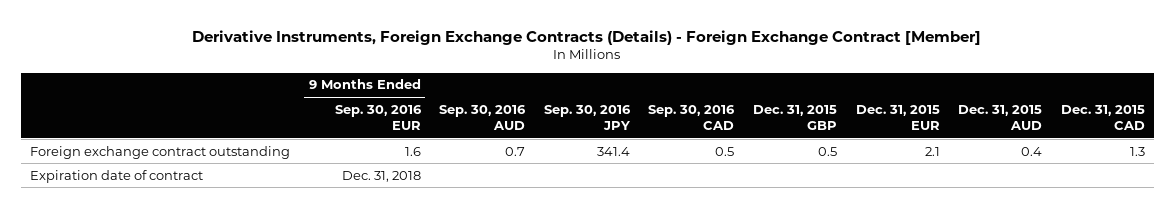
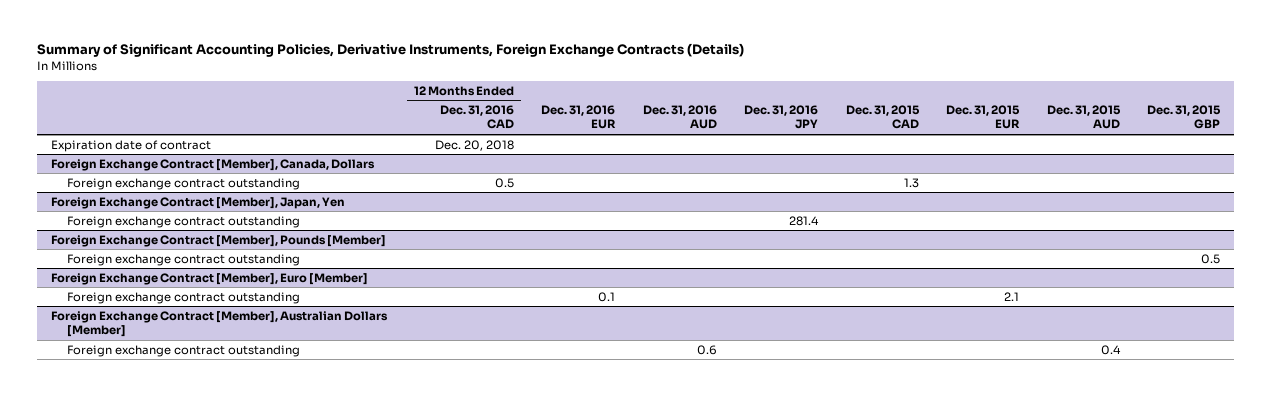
- Derivative Instruments, Foreign Exchange Contracts (Details) - Foreign Exchange Contract [Member]
+ Summary of Significant Accounting Policies, Derivative Instruments, Foreign Exchange Contracts (Details)
- | 9 Months Ended Sep. 30, 2016 EUR | Sep. 30, 2016 AUD | Sep. 30, 2016 JPY | Sep. 30, 2016 CAD | Dec. 31, 2015 GBP | Dec. 31, 2015 EUR | Dec. 31, 2015 AUD | Dec. 31, 2015 CAD
+ | 12 Months Ended Dec. 31, 2016 CAD | Dec. 31, 2016 EUR | Dec. 31, 2016 AUD | Dec. 31, 2016 JPY | Dec. 31, 2015 CAD | Dec. 31, 2015 EUR | Dec. 31, 2015 AUD | Dec. 31, 2015 GBP
- Foreign exchange contract outstanding | 1.6 | 0.7 | 341.4 | 0.5 | 0.5 | 2.1 | 0.4 | 1.3
+ Foreign Exchange Contract [Member], Canada, Dollars
+ Foreign exchange contract outstanding | 0.5 | | | | 1.3 | | |
+ Foreign Exchange Contract [Member], Japan, Yen
+ Foreign exchange contract outstanding | | | | 281.4 | | | |
+ Foreign Exchange Contract [Member], Pounds [Member]
+ Foreign exchange contract outstanding | | | | | | | | 0.5
+ Foreign Exchange Contract [Member], Euro [Member]
+ Foreign exchange contract outstanding | | 0.1 | | | | 2.1 | |
+ Foreign Exchange Contract [Member], Australian Dollars [Member]
+ Foreign exchange contract outstanding | | | 0.6 | | | | 0.4 |

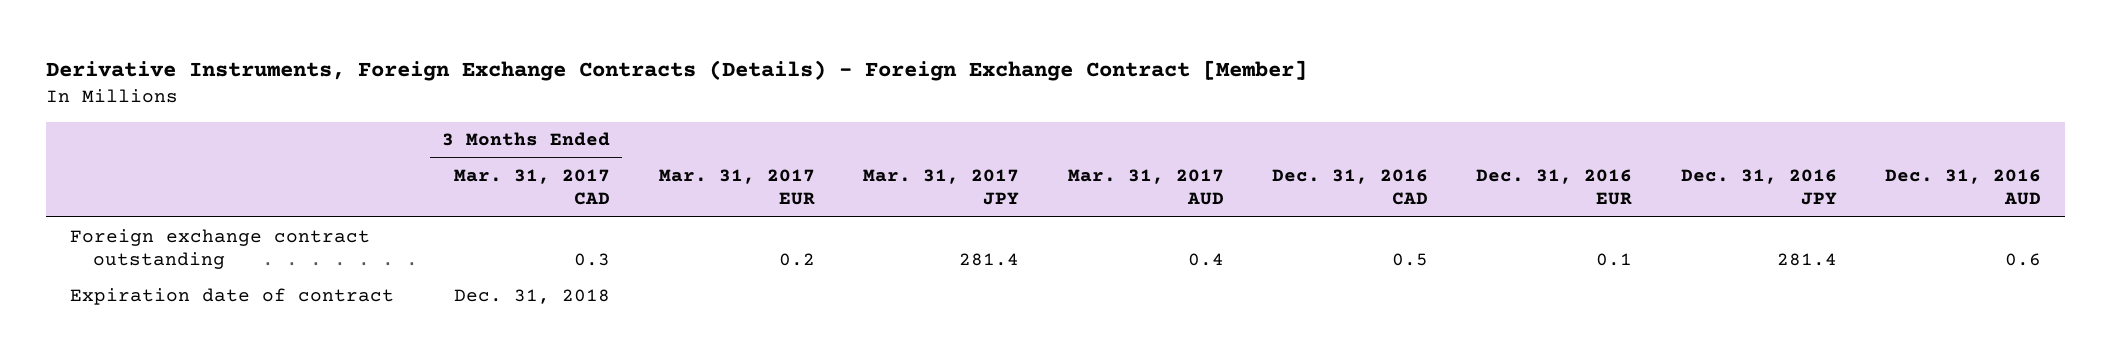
- Summary of Significant Accounting Policies, Derivative Instruments, Foreign Exchange Contracts (Details)
+ Derivative Instruments, Foreign Exchange Contracts (Details) - Foreign Exchange Contract [Member]
- | 12 Months Ended Dec. 31, 2016 CAD | Dec. 31, 2016 EUR | Dec. 31, 2016 AUD | Dec. 31, 2016 JPY | Dec. 31, 2015 CAD | Dec. 31, 2015 EUR | Dec. 31, 2015 AUD | Dec. 31, 2015 GBP
+ | 3 Months Ended Mar. 31, 2017 CAD | Mar. 31, 2017 EUR | Mar. 31, 2017 JPY | Mar. 31, 2017 AUD | Dec. 31, 2016 CAD | Dec. 31, 2016 EUR | Dec. 31, 2016 JPY | Dec. 31, 2016 AUD
+ Foreign exchange contract outstanding | 0.3 | 0.2 | 281.4 | 0.4 | 0.5 | 0.1 | 281.4 | 0.6
- Foreign Exchange Contract [Member], Canada, Dollars
- Foreign exchange contract outstanding | 0.5 | | | | 1.3 | | |
- Foreign Exchange Contract [Member], Japan, Yen
- Foreign exchange contract outstanding | | | | 281.4 | | | |
- Foreign Exchange Contract [Member], Pounds [Member]
- Foreign exchange contract outstanding | | | | | | | | 0.5
- Foreign Exchange Contract [Member], Euro [Member]
- Foreign exchange contract outstanding | | 0.1 | | | | 2.1 | |
- Foreign Exchange Contract [Member], Australian Dollars [Member]
- Foreign exchange contract outstanding | | | 0.6 | | | | 0.4 |

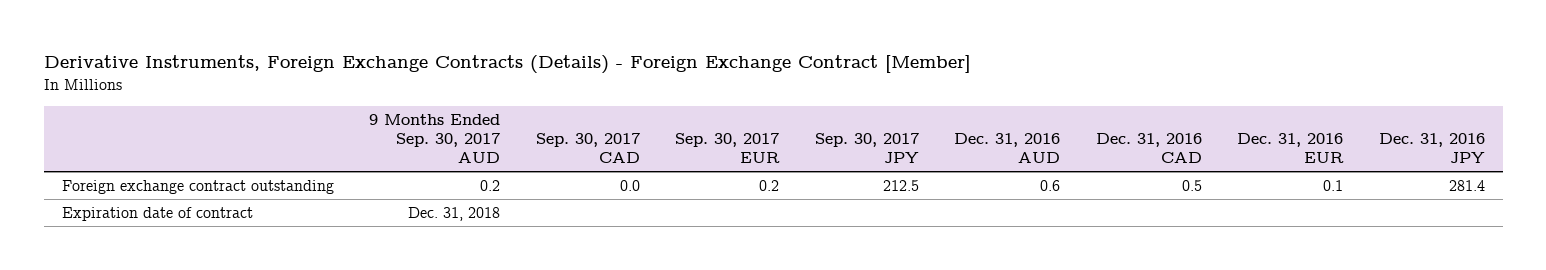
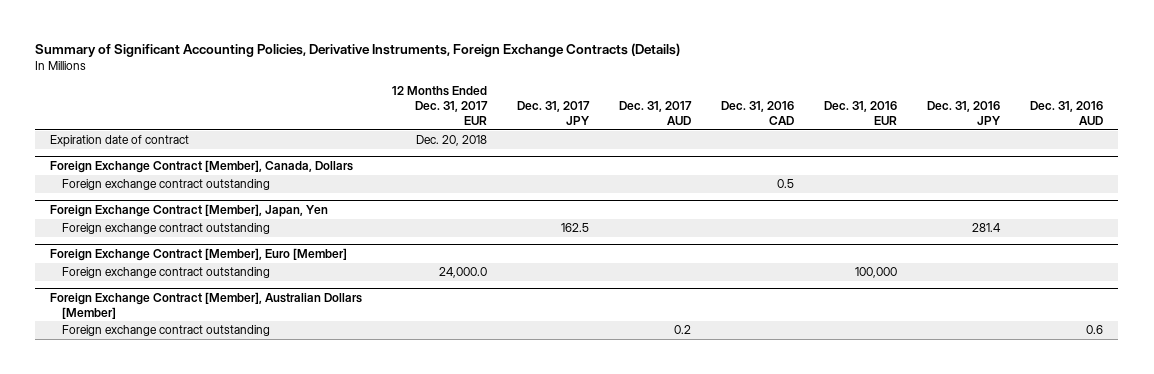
- Derivative Instruments, Foreign Exchange Contracts (Details) - Foreign Exchange Contract [Member]
+ Summary of Significant Accounting Policies, Derivative Instruments, Foreign Exchange Contracts (Details)
- | 9 Months Ended Sep. 30, 2017 AUD | Sep. 30, 2017 CAD | Sep. 30, 2017 EUR | Sep. 30, 2017 JPY | Dec. 31, 2016 AUD | Dec. 31, 2016 CAD | Dec. 31, 2016 EUR | Dec. 31, 2016 JPY
+ | 12 Months Ended Dec. 31, 2017 EUR | Dec. 31, 2017 JPY | Dec. 31, 2017 AUD | Dec. 31, 2016 CAD | Dec. 31, 2016 EUR | Dec. 31, 2016 JPY | Dec. 31, 2016 AUD
- Foreign exchange contract outstanding | 0.2 | 0.0 | 0.2 | 212.5 | 0.6 | 0.5 | 0.1 | 281.4
+ Foreign Exchange Contract [Member], Canada, Dollars
+ Foreign exchange contract outstanding | | | | 0.5 | | |
+ Foreign Exchange Contract [Member], Japan, Yen
+ Foreign exchange contract outstanding | | 162.5 | | | | 281.4 |
+ Foreign Exchange Contract [Member], Euro [Member]
+ Foreign exchange contract outstanding | 24,000.0 | | | | 100,000 | |
+ Foreign Exchange Contract [Member], Australian Dollars [Member]
+ Foreign exchange contract outstanding | | | 0.2 | | | | 0.6

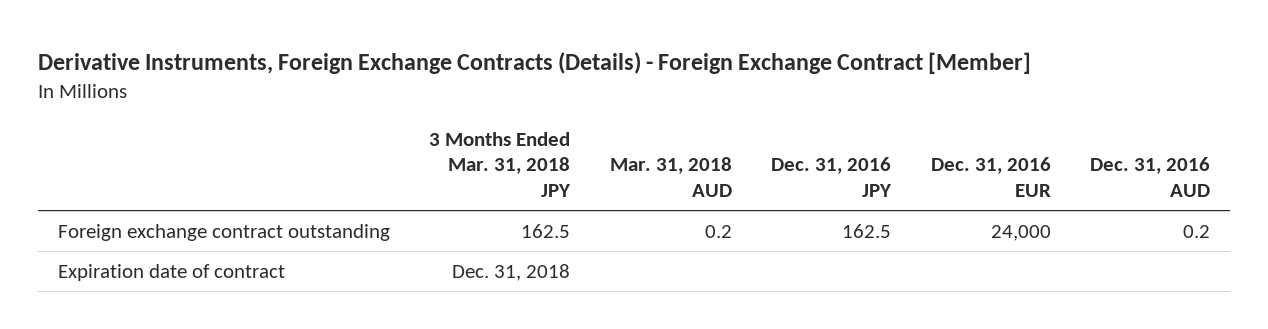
- Summary of Significant Accounting Policies, Derivative Instruments, Foreign Exchange Contracts (Details)
+ Derivative Instruments, Foreign Exchange Contracts (Details) - Foreign Exchange Contract [Member]
- | 12 Months Ended Dec. 31, 2017 EUR | Dec. 31, 2017 JPY | Dec. 31, 2017 AUD | Dec. 31, 2016 CAD | Dec. 31, 2016 EUR | Dec. 31, 2016 JPY | Dec. 31, 2016 AUD
+ | 3 Months Ended Mar. 31, 2018 JPY | Mar. 31, 2018 AUD | Dec. 31, 2016 JPY | Dec. 31, 2016 EUR | Dec. 31, 2016 AUD
+ Foreign exchange contract outstanding | 162.5 | 0.2 | 162.5 | 24,000 | 0.2
- Foreign Exchange Contract [Member], Canada, Dollars
- Foreign exchange contract outstanding | | | | 0.5 | | |
- Foreign Exchange Contract [Member], Japan, Yen
- Foreign exchange contract outstanding | | 162.5 | | | | 281.4 |
- Foreign Exchange Contract [Member], Euro [Member]
- Foreign exchange contract outstanding | 24,000.0 | | | | 100,000 | |
- Foreign Exchange Contract [Member], Australian Dollars [Member]
- Foreign exchange contract outstanding | | | 0.2 | | | | 0.6

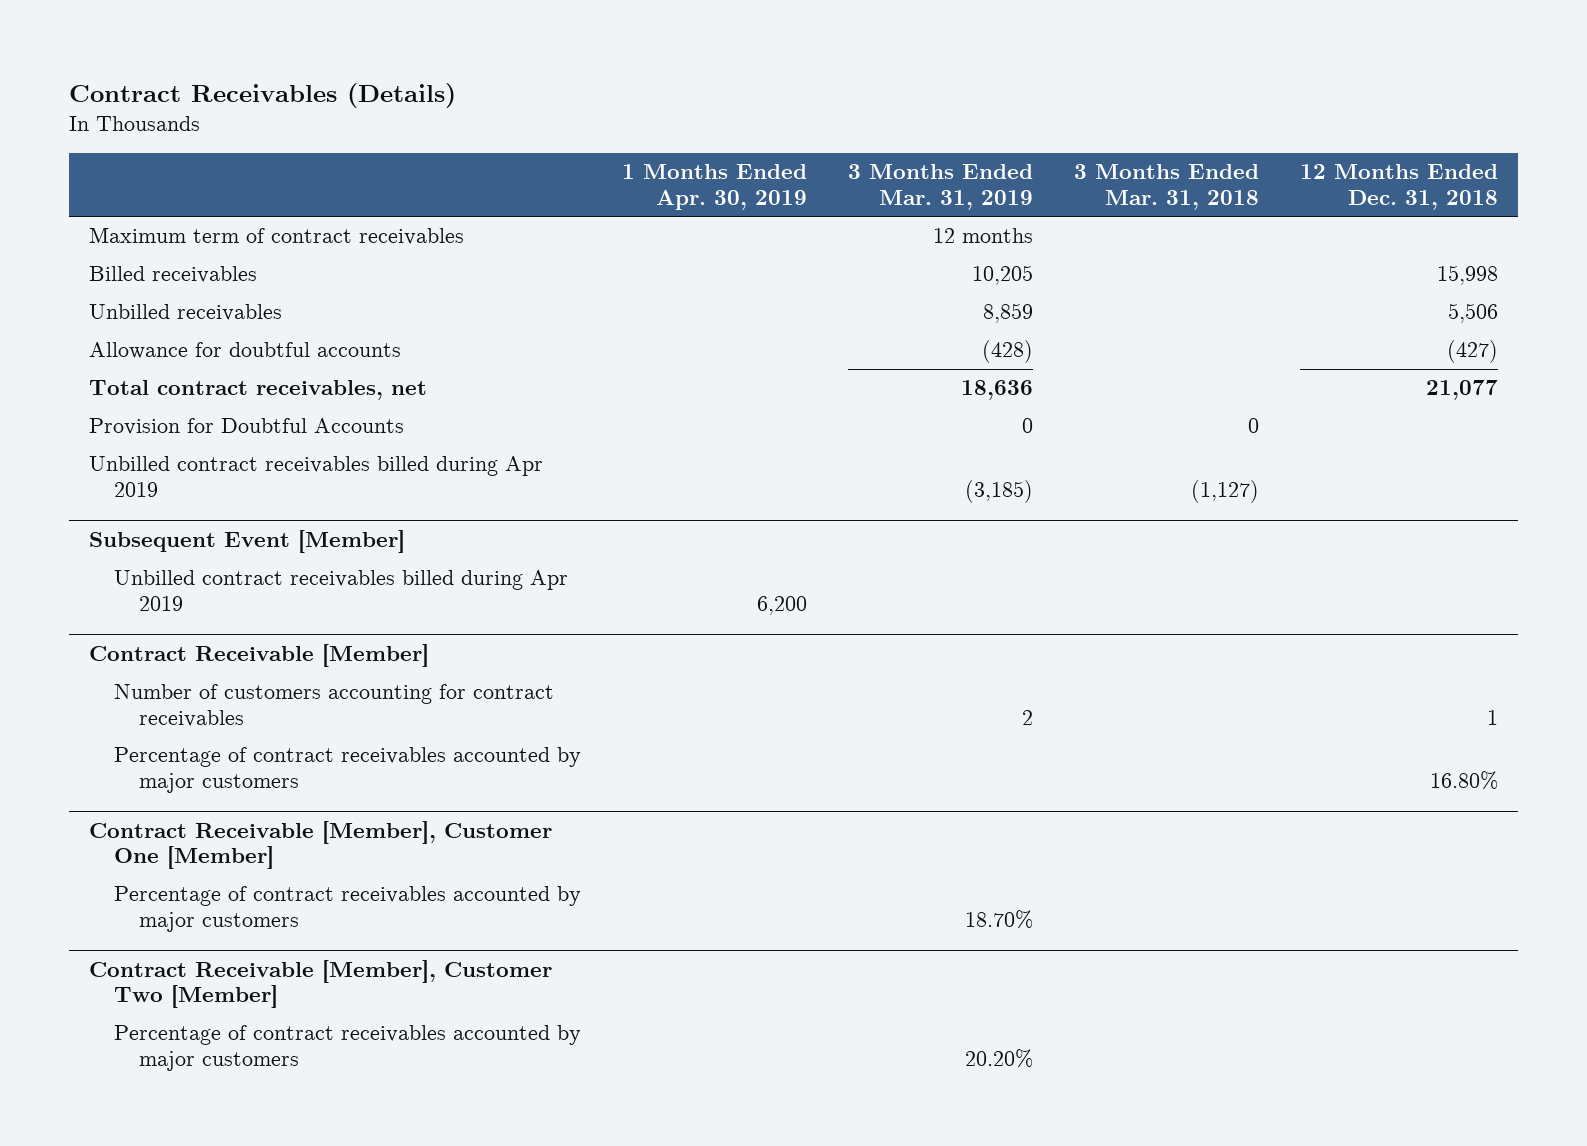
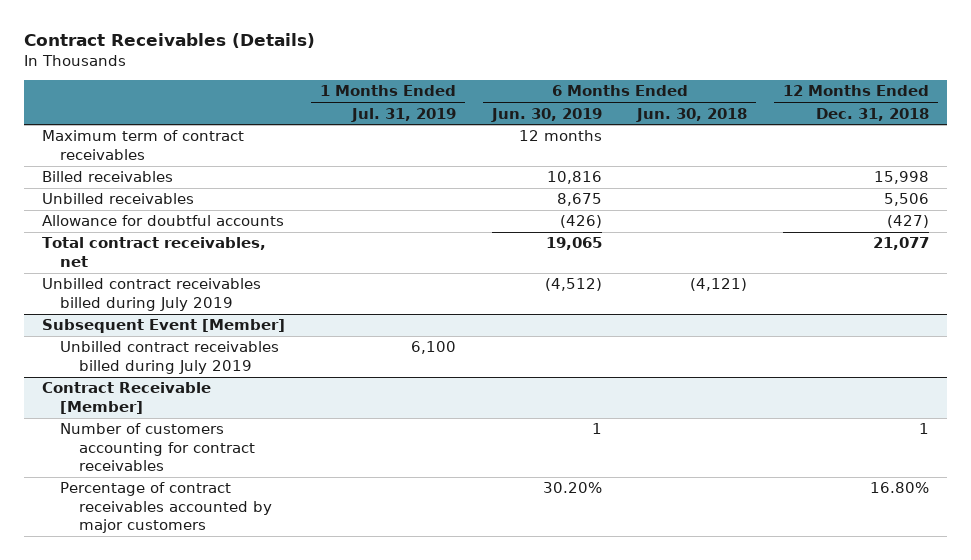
- | 1 Months Ended Apr. 30, 2019 | 3 Months Ended Mar. 31, 2019 | 3 Months Ended Mar. 31, 2018 | 12 Months Ended Dec. 31, 2018
+ | 1 Months Ended Jul. 31, 2019 | 6 Months Ended Jun. 30, 2019 | 6 Months Ended Jun. 30, 2018 | 12 Months Ended Dec. 31, 2018
- Provision for Doubtful Accounts | | 0 | 0 |
- Unbilled contract receivables billed during Apr 2019 | | (3,185) | (1,127) |
+ Unbilled contract receivables billed during July 2019 | | (4,512) | (4,121) |
@ Subsequent Event [Member]
- Unbilled contract receivables billed during Apr 2019 | 6,200 | | |
+ Unbilled contract receivables billed during July 2019 | 6,100 | | |
- Contract Receivable [Member], Customer One [Member]
- Percentage of contract receivables accounted by major customers | | 18.70% | |
- Contract Receivable [Member], Customer Two [Member]
- Percentage of contract receivables accounted by major customers | | 20.20% | |

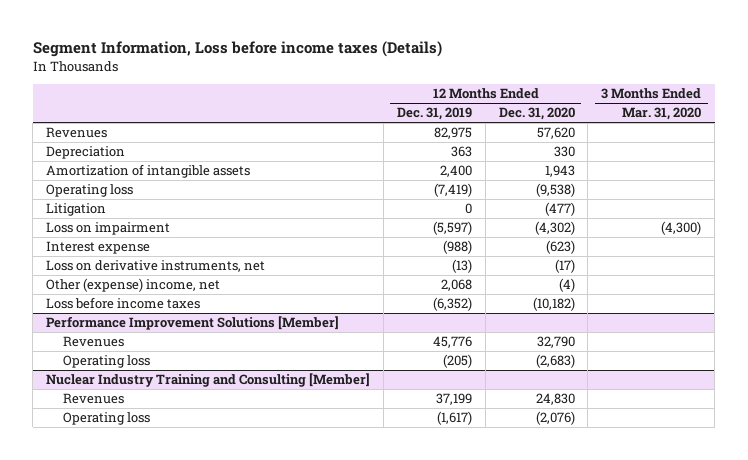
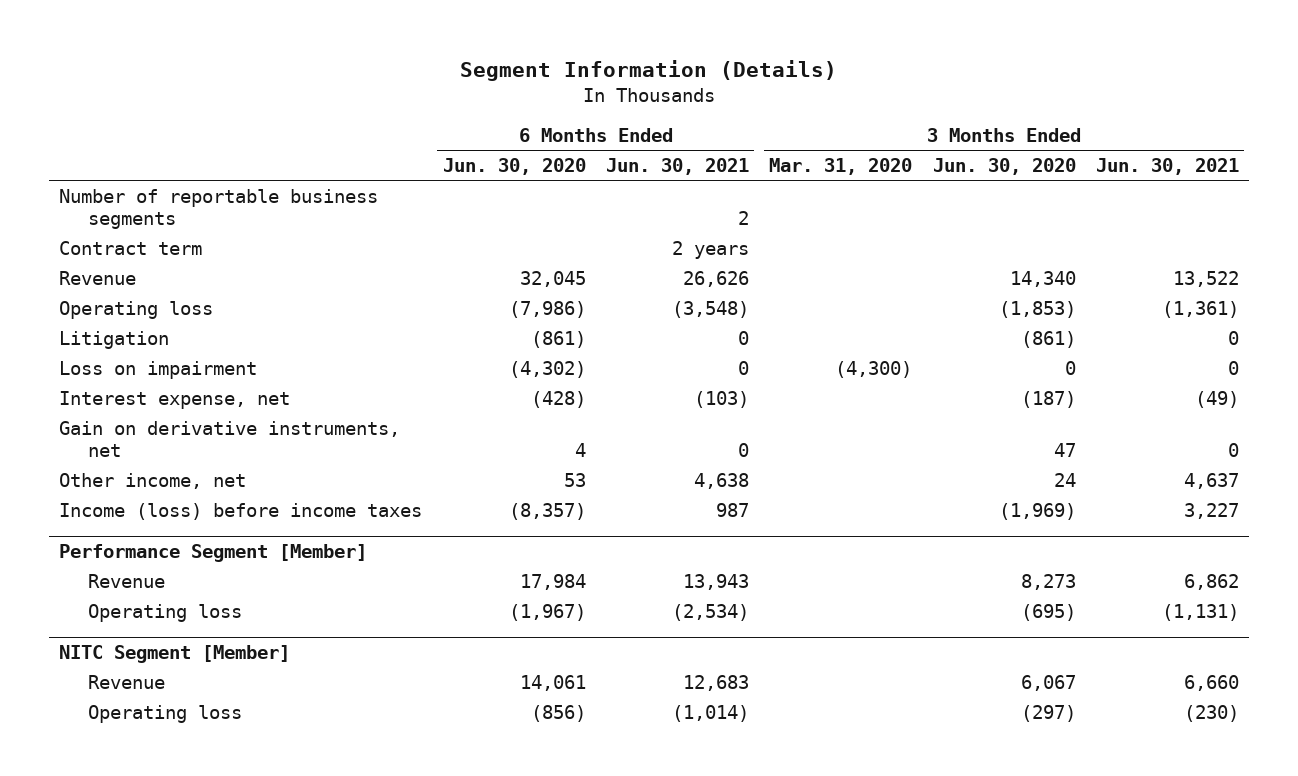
- Segment Information, Loss before income taxes (Details)
+ Segment Information (Details)
- | 12 Months Ended Dec. 31, 2019 | 12 Months Ended Dec. 31, 2020 | 3 Months Ended Mar. 31, 2020
+ | 6 Months Ended Jun. 30, 2020 | 6 Months Ended Jun. 30, 2021 | 3 Months Ended Mar. 31, 2020 | 3 Months Ended Jun. 30, 2020 | 3 Months Ended Jun. 30, 2021
- Revenues | 82,975 | 57,620 |
- Depreciation | 363 | 330 |
- Amortization of intangible assets | 2,400 | 1,943 |
+ Number of reportable business segments | | 2 | | |
+ Contract term | | 2 years | | |
+ Revenue | 32,045 | 26,626 | | 14,340 | 13,522
- Interest expense | (988) | (623) |
- Loss on derivative instruments, net | (13) | (17) |
- Other (expense) income, net | 2,068 | (4) |
- Loss before income taxes | (6,352) | (10,182) |
- Performance Improvement Solutions [Member]
- Revenues | 45,776 | 32,790 |
+ Interest expense, net | (428) | (103) | | (187) | (49)
+ Gain on derivative instruments, net | 4 | 0 | | 47 | 0
+ Other income, net | 53 | 4,638 | | 24 | 4,637
+ Income (loss) before income taxes | (8,357) | 987 | | (1,969) | 3,227
+ Performance Segment [Member]
+ Revenue | 17,984 | 13,943 | | 8,273 | 6,862
- Nuclear Industry Training and Consulting [Member]
- Revenues | 37,199 | 24,830 |
+ NITC Segment [Member]
+ Revenue | 14,061 | 12,683 | | 6,067 | 6,660

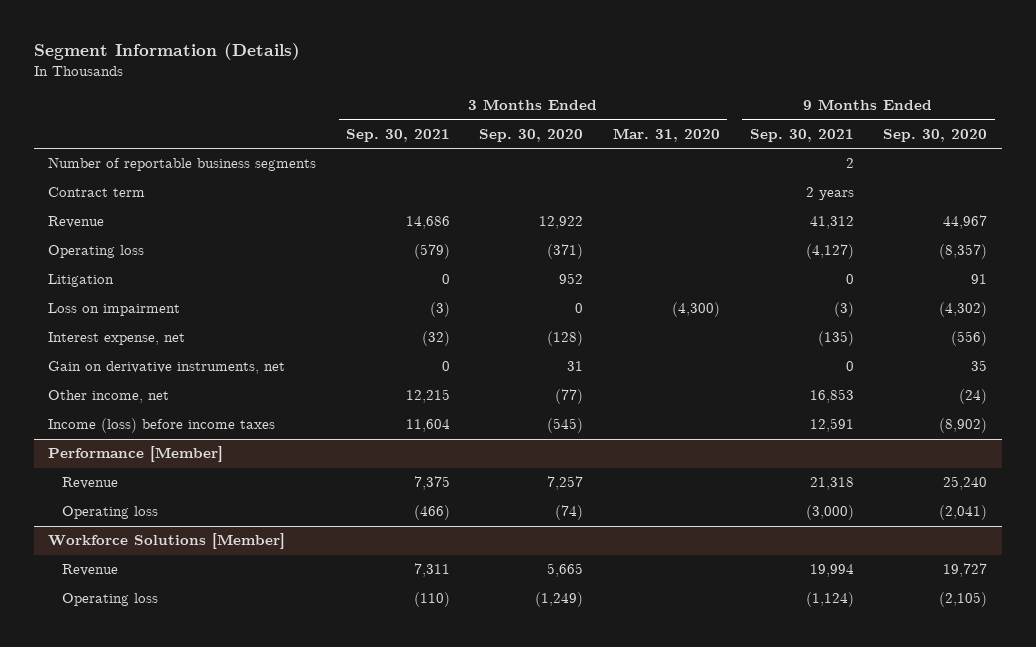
- | 6 Months Ended Jun. 30, 2020 | 6 Months Ended Jun. 30, 2021 | 3 Months Ended Mar. 31, 2020 | 3 Months Ended Jun. 30, 2020 | 3 Months Ended Jun. 30, 2021
+ | 3 Months Ended Sep. 30, 2021 | 3 Months Ended Sep. 30, 2020 | 3 Months Ended Mar. 31, 2020 | 9 Months Ended Sep. 30, 2021 | 9 Months Ended Sep. 30, 2020
- Performance Segment [Member]
+ Performance [Member]
- NITC Segment [Member]
- Revenue | 14,061 | 12,683 | | 6,067 | 6,660
- Operating loss | (856) | (1,014) | | (297) | (230)
+ Workforce Solutions [Member]
+ Revenue | 7,311 | 5,665 | | 19,994 | 19,727
+ Operating loss | (110) | (1,249) | | (1,124) | (2,105)

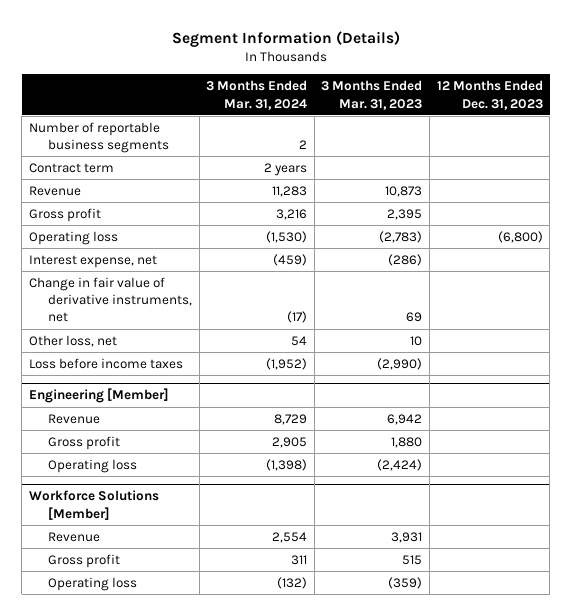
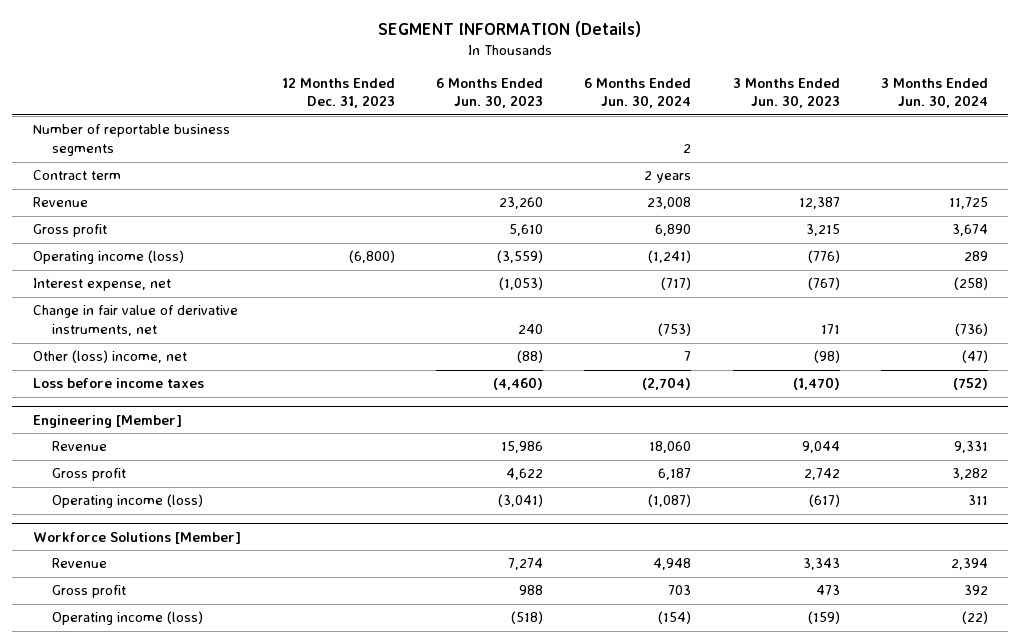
- Segment Information (Details)
+ SEGMENT INFORMATION (Details)
- | 3 Months Ended Mar. 31, 2024 | 3 Months Ended Mar. 31, 2023 | 12 Months Ended Dec. 31, 2023
+ | 12 Months Ended Dec. 31, 2023 | 6 Months Ended Jun. 30, 2023 | 6 Months Ended Jun. 30, 2024 | 3 Months Ended Jun. 30, 2023 | 3 Months Ended Jun. 30, 2024
- Operating loss | (1,530) | (2,783) | (6,800)
+ Operating income (loss) | (6,800) | (3,559) | (1,241) | (776) | 289
- Other loss, net | 54 | 10 |
+ Other (loss) income, net | | (88) | 7 | (98) | (47)
@ Engineering [Member]
- Operating loss | (1,398) | (2,424) |
+ Operating income (loss) | | (3,041) | (1,087) | (617) | 311
@ Workforce Solutions [Member]
- Operating loss | (132) | (359) |
+ Operating income (loss) | | (518) | (154) | (159) | (22)

